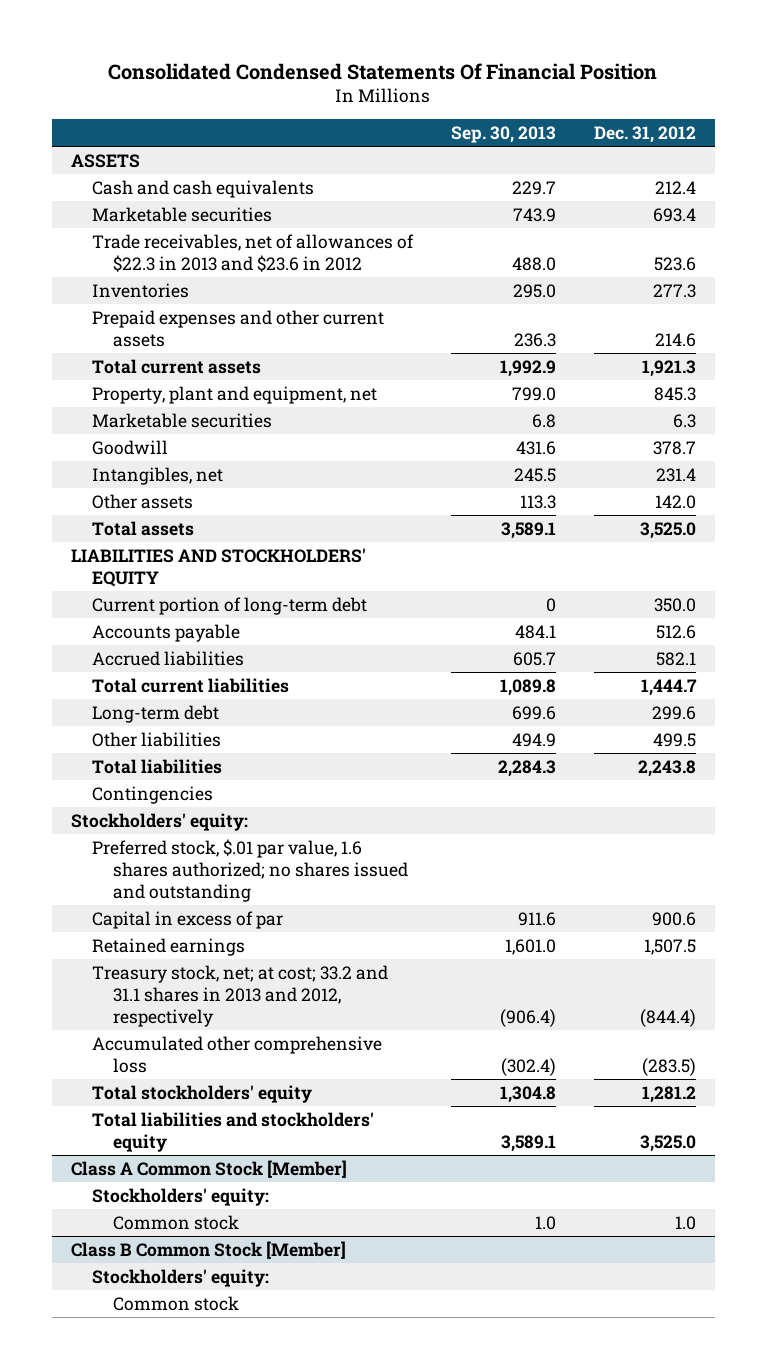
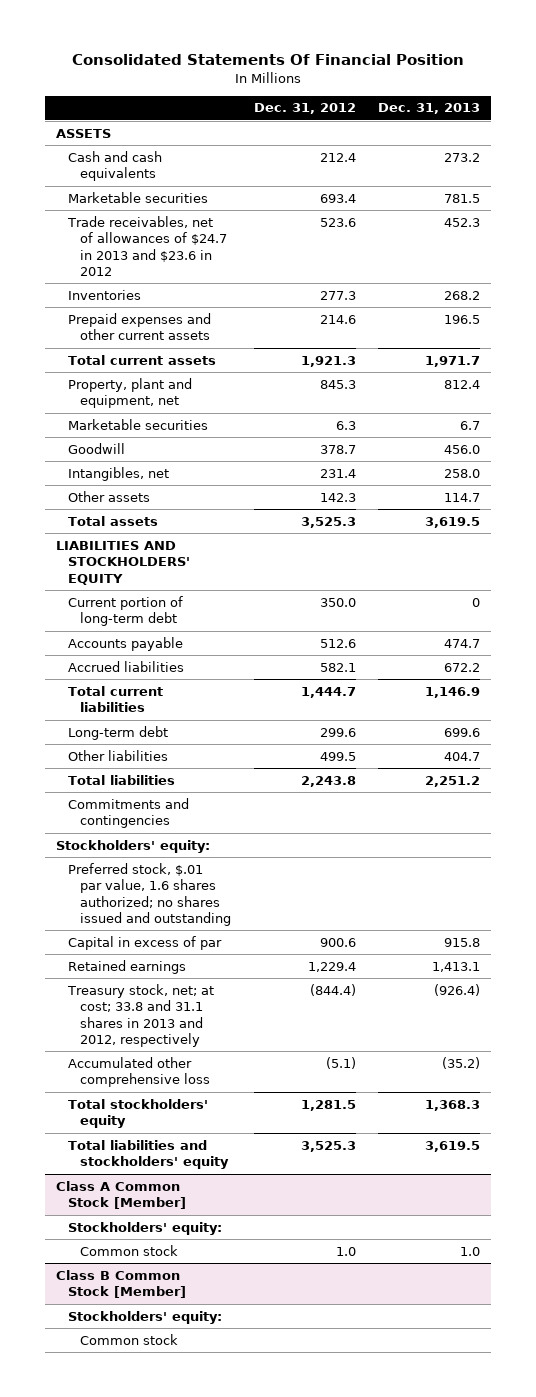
- Consolidated Condensed Statements Of Financial Position
+ Consolidated Statements Of Financial Position
- | Sep. 30, 2013 | Dec. 31, 2012
+ | Dec. 31, 2012 | Dec. 31, 2013
- Trade receivables, net of allowances of $22.3 in 2013 and $23.6 in 2012 | 488.0 | 523.6
+ Trade receivables, net of allowances of $24.7 in 2013 and $23.6 in 2012 | 523.6 | 452.3
- Other assets | 113.3 | 142.0
- Total assets | 3,589.1 | 3,525.0
+ Other assets | 142.3 | 114.7
+ Total assets | 3,525.3 | 3,619.5
- Contingencies
+ Commitments and contingencies
- Retained earnings | 1,601.0 | 1,507.5
- Treasury stock, net; at cost; 33.2 and 31.1 shares in 2013 and 2012, respectively | (906.4) | (844.4)
- Accumulated other comprehensive loss | (302.4) | (283.5)
- Total stockholders' equity | 1,304.8 | 1,281.2
- Total liabilities and stockholders' equity | 3,589.1 | 3,525.0
+ Retained earnings | 1,229.4 | 1,413.1
+ Treasury stock, net; at cost; 33.8 and 31.1 shares in 2013 and 2012, respectively | (844.4) | (926.4)
+ Accumulated other comprehensive loss | (5.1) | (35.2)
+ Total stockholders' equity | 1,281.5 | 1,368.3
+ Total liabilities and stockholders' equity | 3,525.3 | 3,619.5

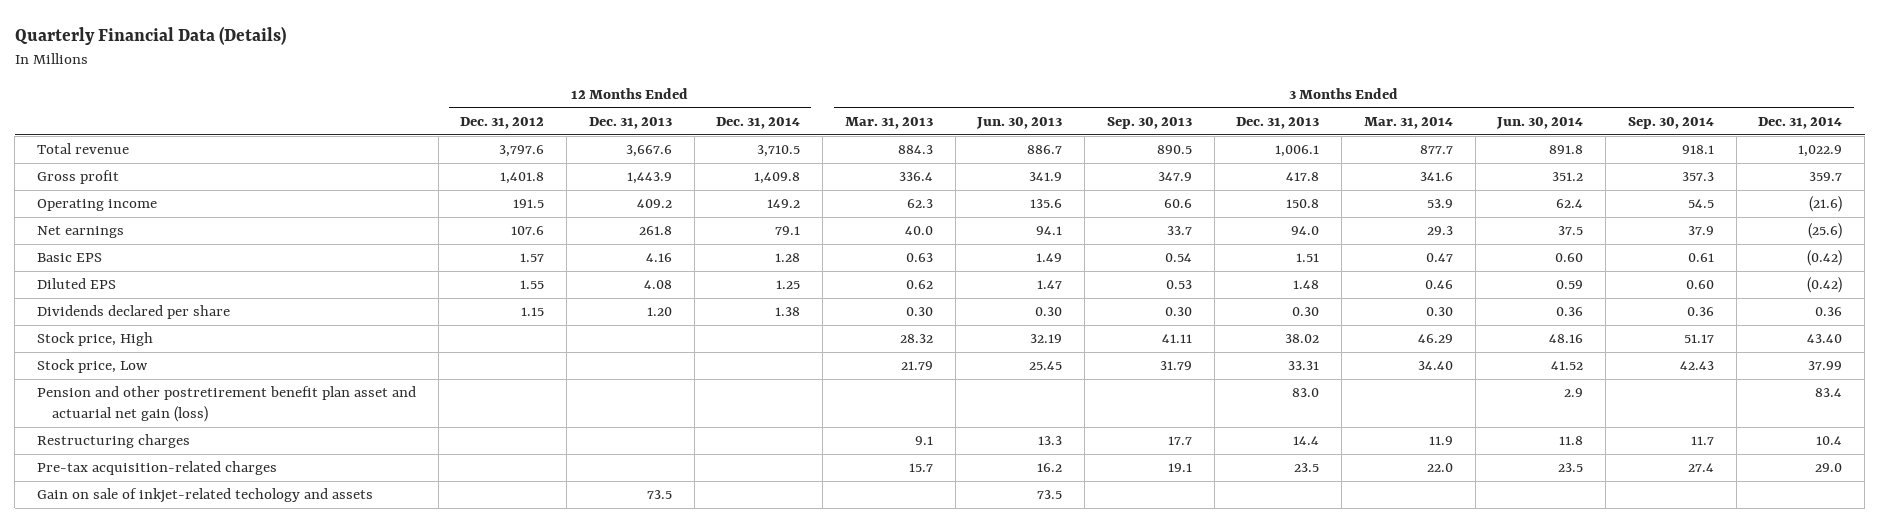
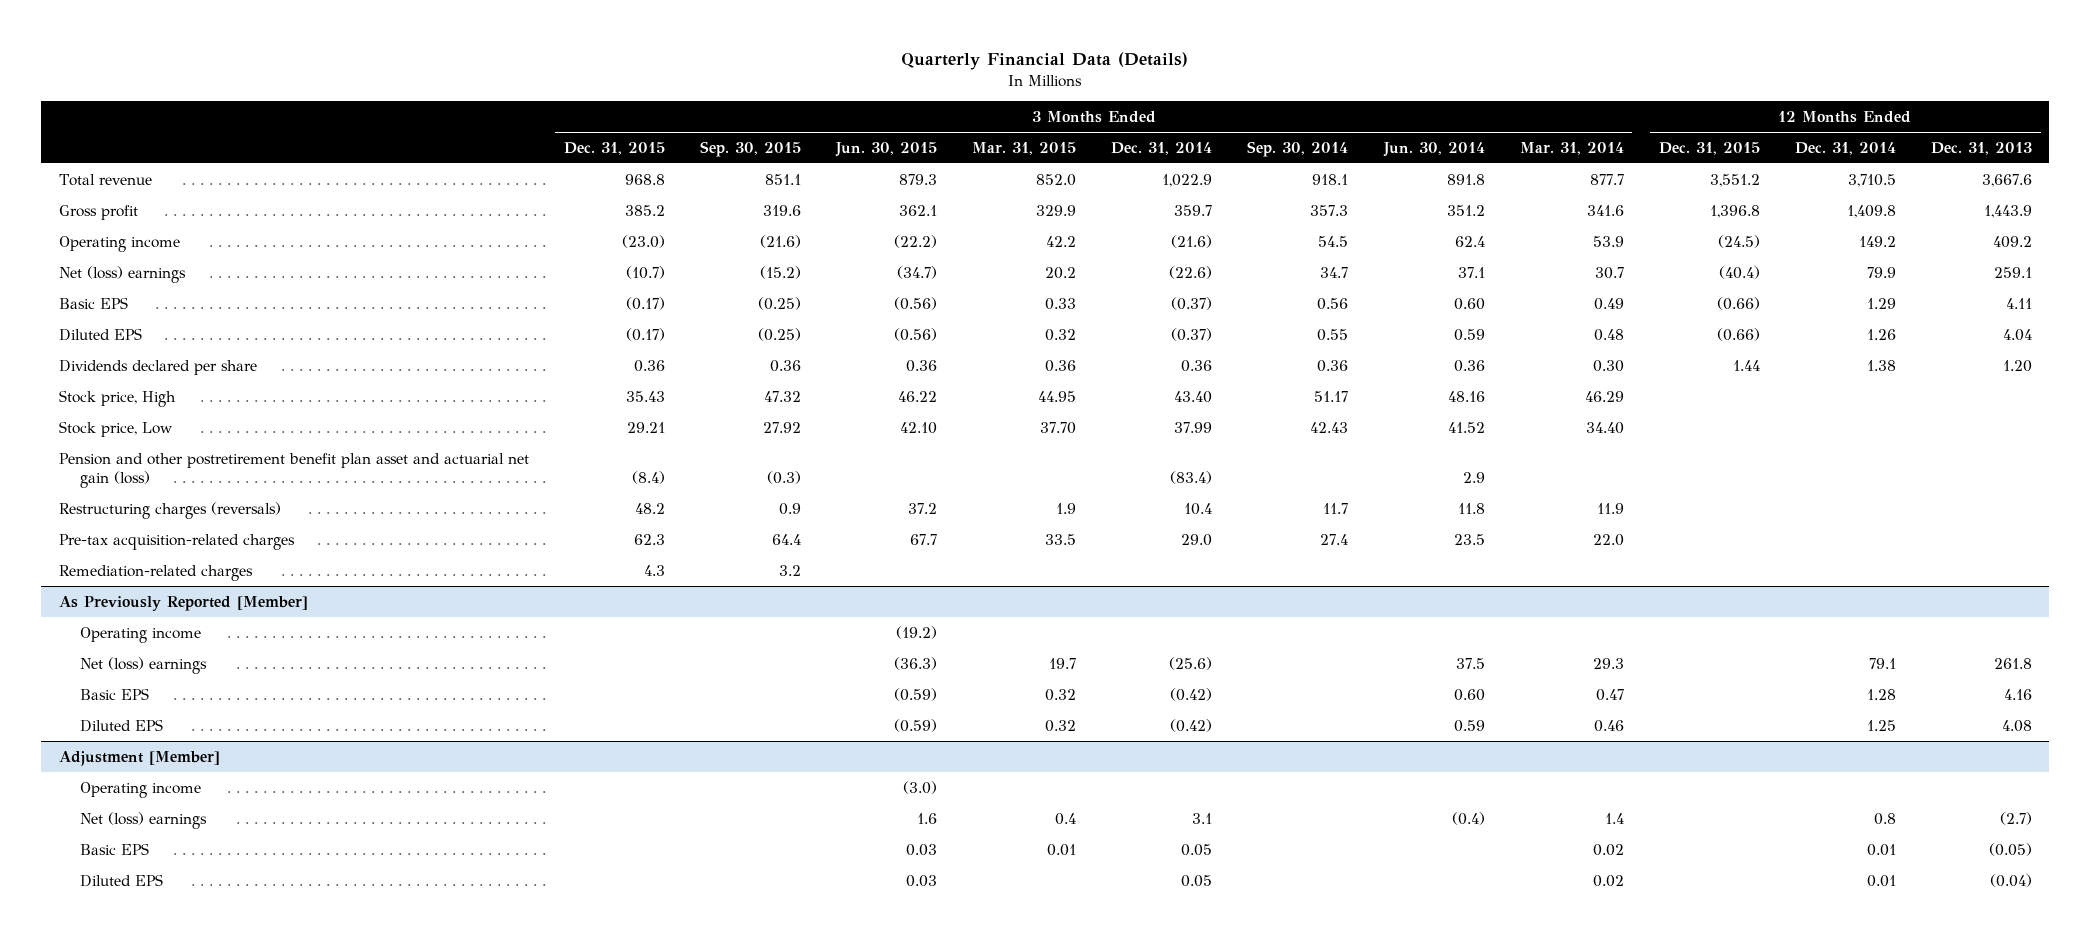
- | 12 Months Ended Dec. 31, 2012 | 12 Months Ended Dec. 31, 2013 | 12 Months Ended Dec. 31, 2014 | 3 Months Ended Mar. 31, 2013 | 3 Months Ended Jun. 30, 2013 | 3 Months Ended Sep. 30, 2013 | 3 Months Ended Dec. 31, 2013 | 3 Months Ended Mar. 31, 2014 | 3 Months Ended Jun. 30, 2014 | 3 Months Ended Sep. 30, 2014 | 3 Months Ended Dec. 31, 2014
+ | 3 Months Ended Dec. 31, 2015 | 3 Months Ended Sep. 30, 2015 | 3 Months Ended Jun. 30, 2015 | 3 Months Ended Mar. 31, 2015 | 3 Months Ended Dec. 31, 2014 | 3 Months Ended Sep. 30, 2014 | 3 Months Ended Jun. 30, 2014 | 3 Months Ended Mar. 31, 2014 | 12 Months Ended Dec. 31, 2015 | 12 Months Ended Dec. 31, 2014 | 12 Months Ended Dec. 31, 2013
- Net earnings | 107.6 | 261.8 | 79.1 | 40.0 | 94.1 | 33.7 | 94.0 | 29.3 | 37.5 | 37.9 | (25.6)
- Basic EPS | 1.57 | 4.16 | 1.28 | 0.63 | 1.49 | 0.54 | 1.51 | 0.47 | 0.60 | 0.61 | (0.42)
- Diluted EPS | 1.55 | 4.08 | 1.25 | 0.62 | 1.47 | 0.53 | 1.48 | 0.46 | 0.59 | 0.60 | (0.42)
+ Net (loss) earnings | (10.7) | (15.2) | (34.7) | 20.2 | (22.6) | 34.7 | 37.1 | 30.7 | (40.4) | 79.9 | 259.1
+ Basic EPS | (0.17) | (0.25) | (0.56) | 0.33 | (0.37) | 0.56 | 0.60 | 0.49 | (0.66) | 1.29 | 4.11
+ Diluted EPS | (0.17) | (0.25) | (0.56) | 0.32 | (0.37) | 0.55 | 0.59 | 0.48 | (0.66) | 1.26 | 4.04
- Pension and other postretirement benefit plan asset and actuarial net gain (loss) | | | | | | | 83.0 | | 2.9 | | 83.4
- Restructuring charges | | | | 9.1 | 13.3 | 17.7 | 14.4 | 11.9 | 11.8 | 11.7 | 10.4
+ Pension and other postretirement benefit plan asset and actuarial net gain (loss) | (8.4) | (0.3) | | | (83.4) | | 2.9 | | | |
+ Restructuring charges (reversals) | 48.2 | 0.9 | 37.2 | 1.9 | 10.4 | 11.7 | 11.8 | 11.9 | | |
- Gain on sale of inkjet-related techology and assets | | 73.5 | | | 73.5 | | | | | |
+ Remediation-related charges | 4.3 | 3.2 | | | | | | | | |
+ As Previously Reported [Member]
+ Operating income | | | (19.2) | | | | | | | |
+ Net (loss) earnings | | | (36.3) | 19.7 | (25.6) | | 37.5 | 29.3 | | 79.1 | 261.8
+ Basic EPS | | | (0.59) | 0.32 | (0.42) | | 0.60 | 0.47 | | 1.28 | 4.16
+ Diluted EPS | | | (0.59) | 0.32 | (0.42) | | 0.59 | 0.46 | | 1.25 | 4.08
+ Adjustment [Member]
+ Operating income | | | (3.0) | | | | | | | |
+ Net (loss) earnings | | | 1.6 | 0.4 | 3.1 | | (0.4) | 1.4 | | 0.8 | (2.7)
+ Basic EPS | | | 0.03 | 0.01 | 0.05 | | | 0.02 | | 0.01 | (0.05)
+ Diluted EPS | | | 0.03 | | 0.05 | | | 0.02 | | 0.01 | (0.04)

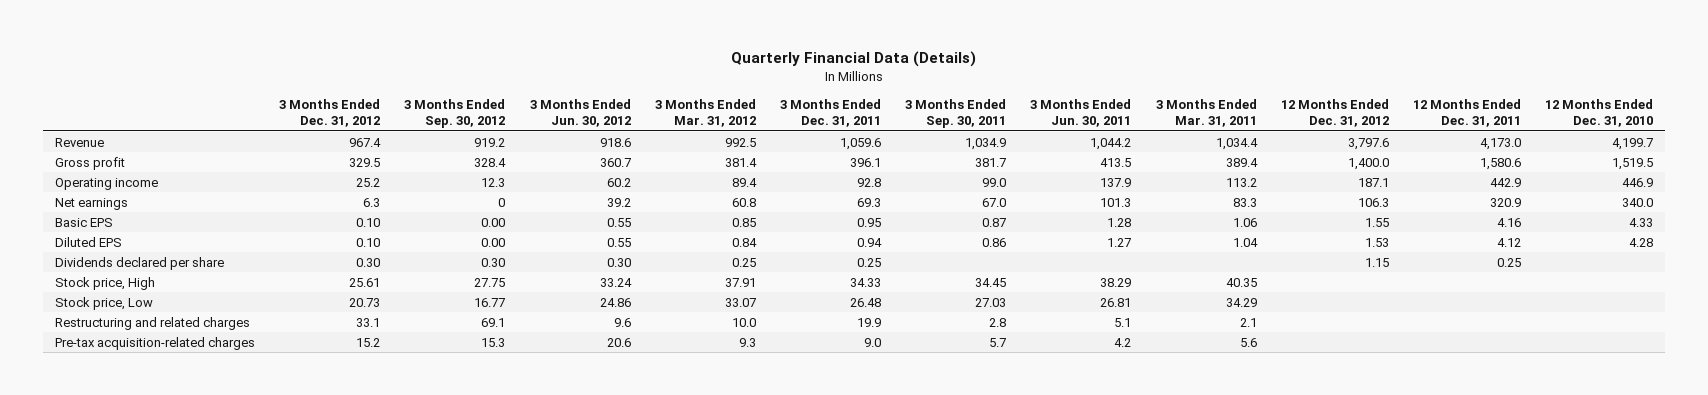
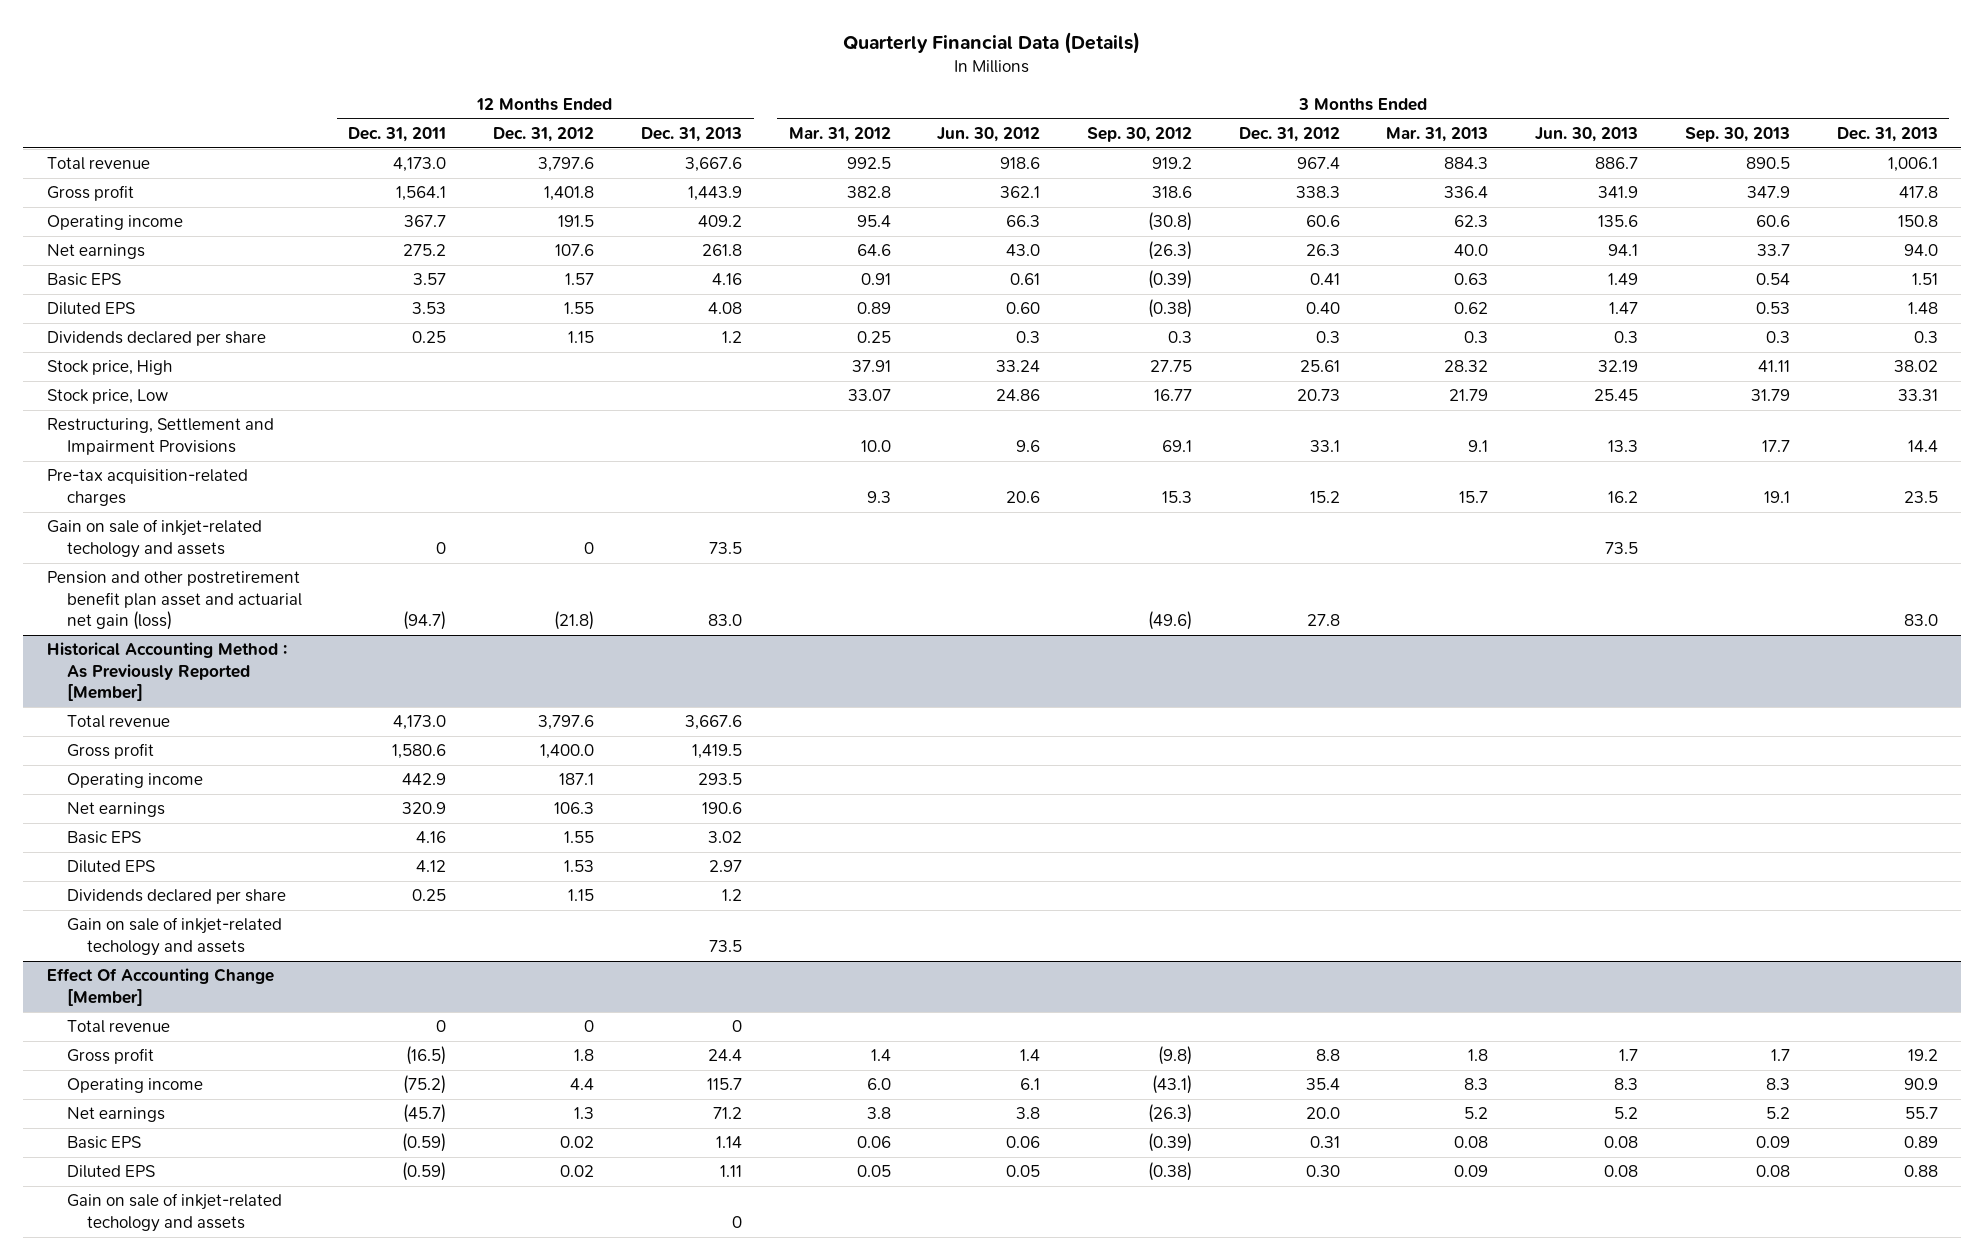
- | 3 Months Ended Dec. 31, 2012 | 3 Months Ended Sep. 30, 2012 | 3 Months Ended Jun. 30, 2012 | 3 Months Ended Mar. 31, 2012 | 3 Months Ended Dec. 31, 2011 | 3 Months Ended Sep. 30, 2011 | 3 Months Ended Jun. 30, 2011 | 3 Months Ended Mar. 31, 2011 | 12 Months Ended Dec. 31, 2012 | 12 Months Ended Dec. 31, 2011 | 12 Months Ended Dec. 31, 2010
+ | 12 Months Ended Dec. 31, 2011 | 12 Months Ended Dec. 31, 2012 | 12 Months Ended Dec. 31, 2013 | 3 Months Ended Mar. 31, 2012 | 3 Months Ended Jun. 30, 2012 | 3 Months Ended Sep. 30, 2012 | 3 Months Ended Dec. 31, 2012 | 3 Months Ended Mar. 31, 2013 | 3 Months Ended Jun. 30, 2013 | 3 Months Ended Sep. 30, 2013 | 3 Months Ended Dec. 31, 2013
- Revenue | 967.4 | 919.2 | 918.6 | 992.5 | 1,059.6 | 1,034.9 | 1,044.2 | 1,034.4 | 3,797.6 | 4,173.0 | 4,199.7
- Gross profit | 329.5 | 328.4 | 360.7 | 381.4 | 396.1 | 381.7 | 413.5 | 389.4 | 1,400.0 | 1,580.6 | 1,519.5
- Operating income | 25.2 | 12.3 | 60.2 | 89.4 | 92.8 | 99.0 | 137.9 | 113.2 | 187.1 | 442.9 | 446.9
- Net earnings | 6.3 | 0 | 39.2 | 60.8 | 69.3 | 67.0 | 101.3 | 83.3 | 106.3 | 320.9 | 340.0
- Basic EPS | 0.10 | 0.00 | 0.55 | 0.85 | 0.95 | 0.87 | 1.28 | 1.06 | 1.55 | 4.16 | 4.33
- Diluted EPS | 0.10 | 0.00 | 0.55 | 0.84 | 0.94 | 0.86 | 1.27 | 1.04 | 1.53 | 4.12 | 4.28
- Dividends declared per share | 0.30 | 0.30 | 0.30 | 0.25 | 0.25 | | | | 1.15 | 0.25 |
+ Total revenue | 4,173.0 | 3,797.6 | 3,667.6 | 992.5 | 918.6 | 919.2 | 967.4 | 884.3 | 886.7 | 890.5 | 1,006.1
+ Gross profit | 1,564.1 | 1,401.8 | 1,443.9 | 382.8 | 362.1 | 318.6 | 338.3 | 336.4 | 341.9 | 347.9 | 417.8
+ Operating income | 367.7 | 191.5 | 409.2 | 95.4 | 66.3 | (30.8) | 60.6 | 62.3 | 135.6 | 60.6 | 150.8
+ Net earnings | 275.2 | 107.6 | 261.8 | 64.6 | 43.0 | (26.3) | 26.3 | 40.0 | 94.1 | 33.7 | 94.0
+ Basic EPS | 3.57 | 1.57 | 4.16 | 0.91 | 0.61 | (0.39) | 0.41 | 0.63 | 1.49 | 0.54 | 1.51
+ Diluted EPS | 3.53 | 1.55 | 4.08 | 0.89 | 0.60 | (0.38) | 0.40 | 0.62 | 1.47 | 0.53 | 1.48
+ Dividends declared per share | 0.25 | 1.15 | 1.2 | 0.25 | 0.3 | 0.3 | 0.3 | 0.3 | 0.3 | 0.3 | 0.3
- Restructuring and related charges | 33.1 | 69.1 | 9.6 | 10.0 | 19.9 | 2.8 | 5.1 | 2.1 | | |
+ Restructuring, Settlement and Impairment Provisions | | | | 10.0 | 9.6 | 69.1 | 33.1 | 9.1 | 13.3 | 17.7 | 14.4
+ Gain on sale of inkjet-related techology and assets | 0 | 0 | 73.5 | | | | | | 73.5 | |
+ Pension and other postretirement benefit plan asset and actuarial net gain (loss) | (94.7) | (21.8) | 83.0 | | | (49.6) | 27.8 | | | | 83.0
+ Historical Accounting Method : As Previously Reported [Member]
+ Total revenue | 4,173.0 | 3,797.6 | 3,667.6 | | | | | | | |
+ Gross profit | 1,580.6 | 1,400.0 | 1,419.5 | | | | | | | |
+ Operating income | 442.9 | 187.1 | 293.5 | | | | | | | |
+ Net earnings | 320.9 | 106.3 | 190.6 | | | | | | | |
+ Basic EPS | 4.16 | 1.55 | 3.02 | | | | | | | |
+ Diluted EPS | 4.12 | 1.53 | 2.97 | | | | | | | |
+ Dividends declared per share | 0.25 | 1.15 | 1.2 | | | | | | | |
+ Gain on sale of inkjet-related techology and assets | | | 73.5 | | | | | | | |
+ Effect Of Accounting Change [Member]
+ Total revenue | 0 | 0 | 0 | | | | | | | |
+ Gross profit | (16.5) | 1.8 | 24.4 | 1.4 | 1.4 | (9.8) | 8.8 | 1.8 | 1.7 | 1.7 | 19.2
+ Operating income | (75.2) | 4.4 | 115.7 | 6.0 | 6.1 | (43.1) | 35.4 | 8.3 | 8.3 | 8.3 | 90.9
+ Net earnings | (45.7) | 1.3 | 71.2 | 3.8 | 3.8 | (26.3) | 20.0 | 5.2 | 5.2 | 5.2 | 55.7
+ Basic EPS | (0.59) | 0.02 | 1.14 | 0.06 | 0.06 | (0.39) | 0.31 | 0.08 | 0.08 | 0.09 | 0.89
+ Diluted EPS | (0.59) | 0.02 | 1.11 | 0.05 | 0.05 | (0.38) | 0.30 | 0.09 | 0.08 | 0.08 | 0.88
+ Gain on sale of inkjet-related techology and assets | | | 0 | | | | | | | |

